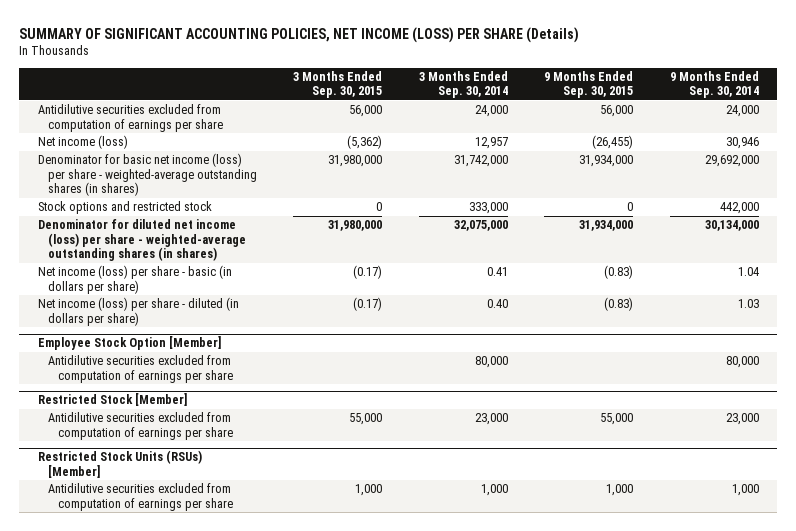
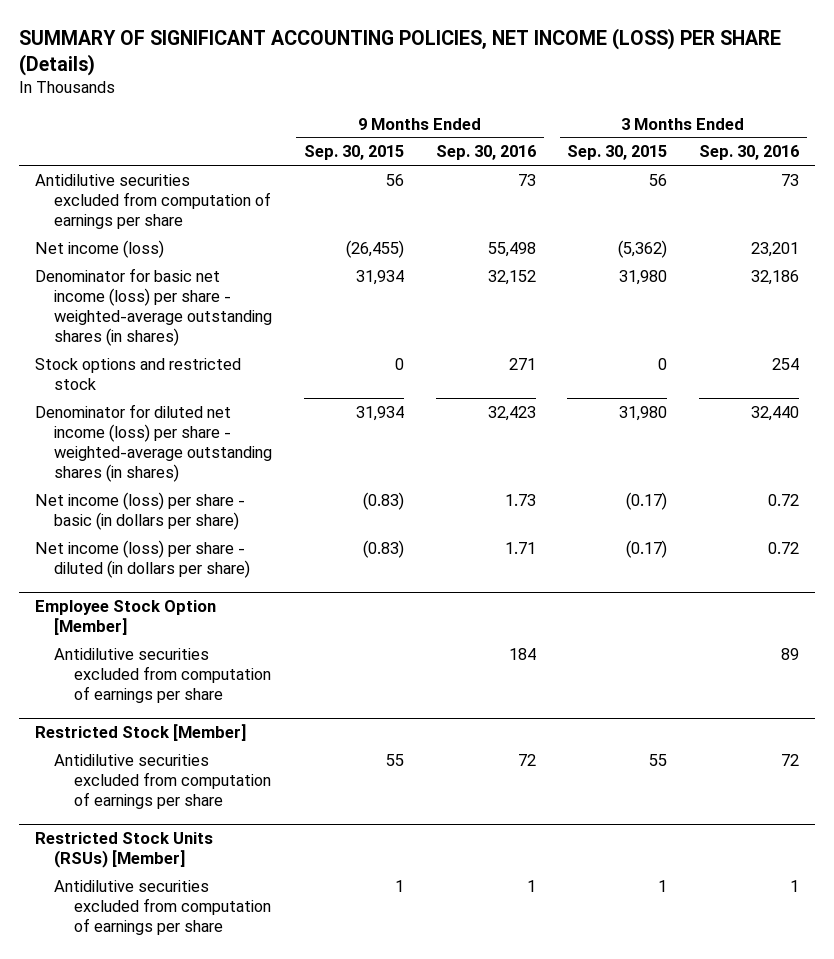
- | 3 Months Ended Sep. 30, 2015 | 3 Months Ended Sep. 30, 2014 | 9 Months Ended Sep. 30, 2015 | 9 Months Ended Sep. 30, 2014
+ | 9 Months Ended Sep. 30, 2015 | 9 Months Ended Sep. 30, 2016 | 3 Months Ended Sep. 30, 2015 | 3 Months Ended Sep. 30, 2016
- Antidilutive securities excluded from computation of earnings per share | 56,000 | 24,000 | 56,000 | 24,000
+ Antidilutive securities excluded from computation of earnings per share | 56 | 73 | 56 | 73
- Denominator for basic net income (loss) per share - weighted-average outstanding shares (in shares) | 31,980,000 | 31,742,000 | 31,934,000 | 29,692,000
+ Denominator for basic net income (loss) per share - weighted-average outstanding shares (in shares) | 31,934 | 32,152 | 31,980 | 32,186
- Denominator for diluted net income (loss) per share - weighted-average outstanding shares (in shares) | 31,980,000 | 32,075,000 | 31,934,000 | 30,134,000
+ Denominator for diluted net income (loss) per share - weighted-average outstanding shares (in shares) | 31,934 | 32,423 | 31,980 | 32,440
@ Restricted Stock [Member]
- Antidilutive securities excluded from computation of earnings per share | 55,000 | 23,000 | 55,000 | 23,000
+ Antidilutive securities excluded from computation of earnings per share | 55 | 72 | 55 | 72
@ Restricted Stock Units (RSUs) [Member]
- Antidilutive securities excluded from computation of earnings per share | 1,000 | 1,000 | 1,000 | 1,000
+ Antidilutive securities excluded from computation of earnings per share | 1 | 1 | 1 | 1

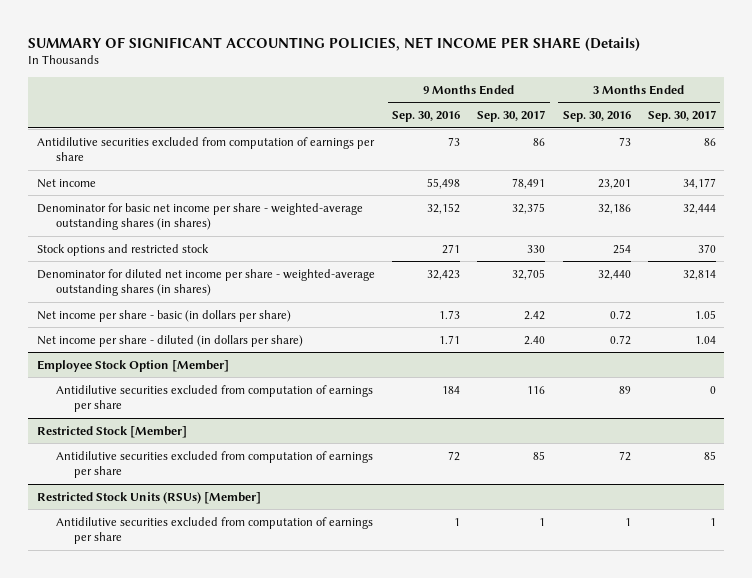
- SUMMARY OF SIGNIFICANT ACCOUNTING POLICIES, NET INCOME (LOSS) PER SHARE (Details)
+ SUMMARY OF SIGNIFICANT ACCOUNTING POLICIES, NET INCOME PER SHARE (Details)
- | 9 Months Ended Sep. 30, 2015 | 9 Months Ended Sep. 30, 2016 | 3 Months Ended Sep. 30, 2015 | 3 Months Ended Sep. 30, 2016
+ | 9 Months Ended Sep. 30, 2016 | 9 Months Ended Sep. 30, 2017 | 3 Months Ended Sep. 30, 2016 | 3 Months Ended Sep. 30, 2017
- Net income (loss) | (26,455) | 55,498 | (5,362) | 23,201
- Denominator for basic net income (loss) per share - weighted-average outstanding shares (in shares) | 31,934 | 32,152 | 31,980 | 32,186
+ Net income | 55,498 | 78,491 | 23,201 | 34,177
+ Denominator for basic net income per share - weighted-average outstanding shares (in shares) | 32,152 | 32,375 | 32,186 | 32,444
- Denominator for diluted net income (loss) per share - weighted-average outstanding shares (in shares) | 31,934 | 32,423 | 31,980 | 32,440
- Net income (loss) per share - basic (in dollars per share) | (0.83) | 1.73 | (0.17) | 0.72
- Net income (loss) per share - diluted (in dollars per share) | (0.83) | 1.71 | (0.17) | 0.72
+ Denominator for diluted net income per share - weighted-average outstanding shares (in shares) | 32,423 | 32,705 | 32,440 | 32,814
+ Net income per share - basic (in dollars per share) | 1.73 | 2.42 | 0.72 | 1.05
+ Net income per share - diluted (in dollars per share) | 1.71 | 2.40 | 0.72 | 1.04

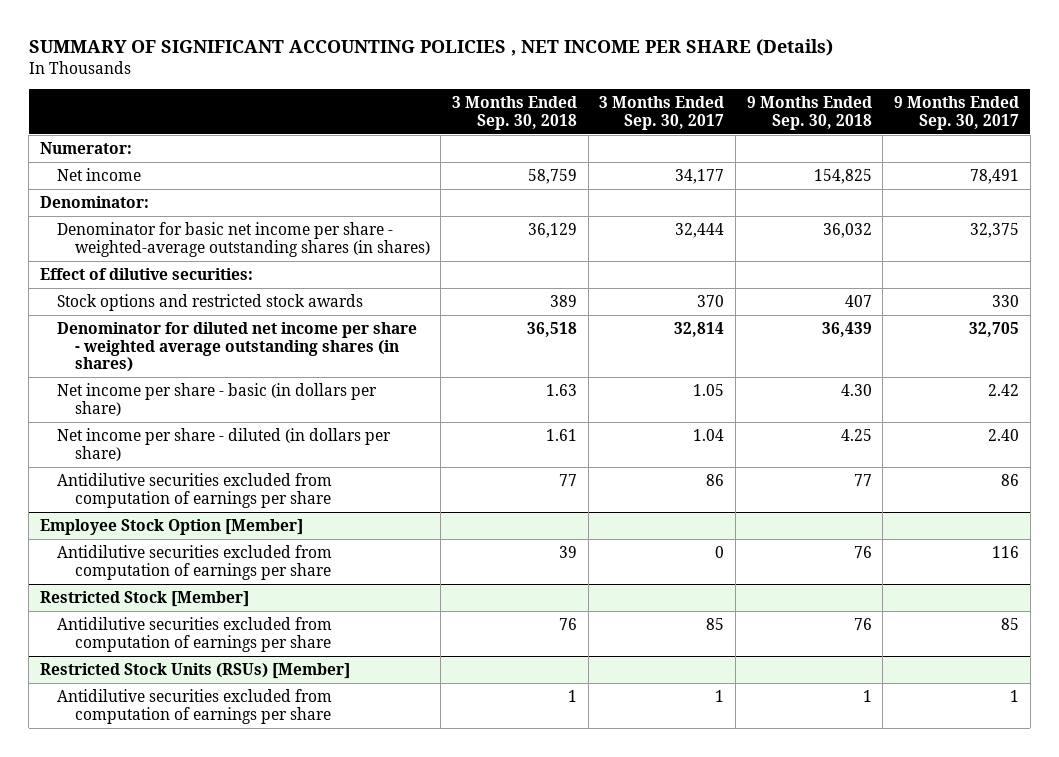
- SUMMARY OF SIGNIFICANT ACCOUNTING POLICIES, NET INCOME PER SHARE (Details)
+ SUMMARY OF SIGNIFICANT ACCOUNTING POLICIES , NET INCOME PER SHARE (Details)
- | 9 Months Ended Sep. 30, 2016 | 9 Months Ended Sep. 30, 2017 | 3 Months Ended Sep. 30, 2016 | 3 Months Ended Sep. 30, 2017
+ | 3 Months Ended Sep. 30, 2018 | 3 Months Ended Sep. 30, 2017 | 9 Months Ended Sep. 30, 2018 | 9 Months Ended Sep. 30, 2017
+ Numerator:
+ Denominator:
- Stock options and restricted stock | 271 | 330 | 254 | 370
- Denominator for diluted net income per share - weighted-average outstanding shares (in shares) | 32,423 | 32,705 | 32,440 | 32,814
+ Effect of dilutive securities:
+ Stock options and restricted stock awards | 389 | 370 | 407 | 330
+ Denominator for diluted net income per share - weighted average outstanding shares (in shares) | 36,518 | 32,814 | 36,439 | 32,705
moved down: Antidilutive securities excluded from computation of earnings per share | 77 | 86 | 77 | 86

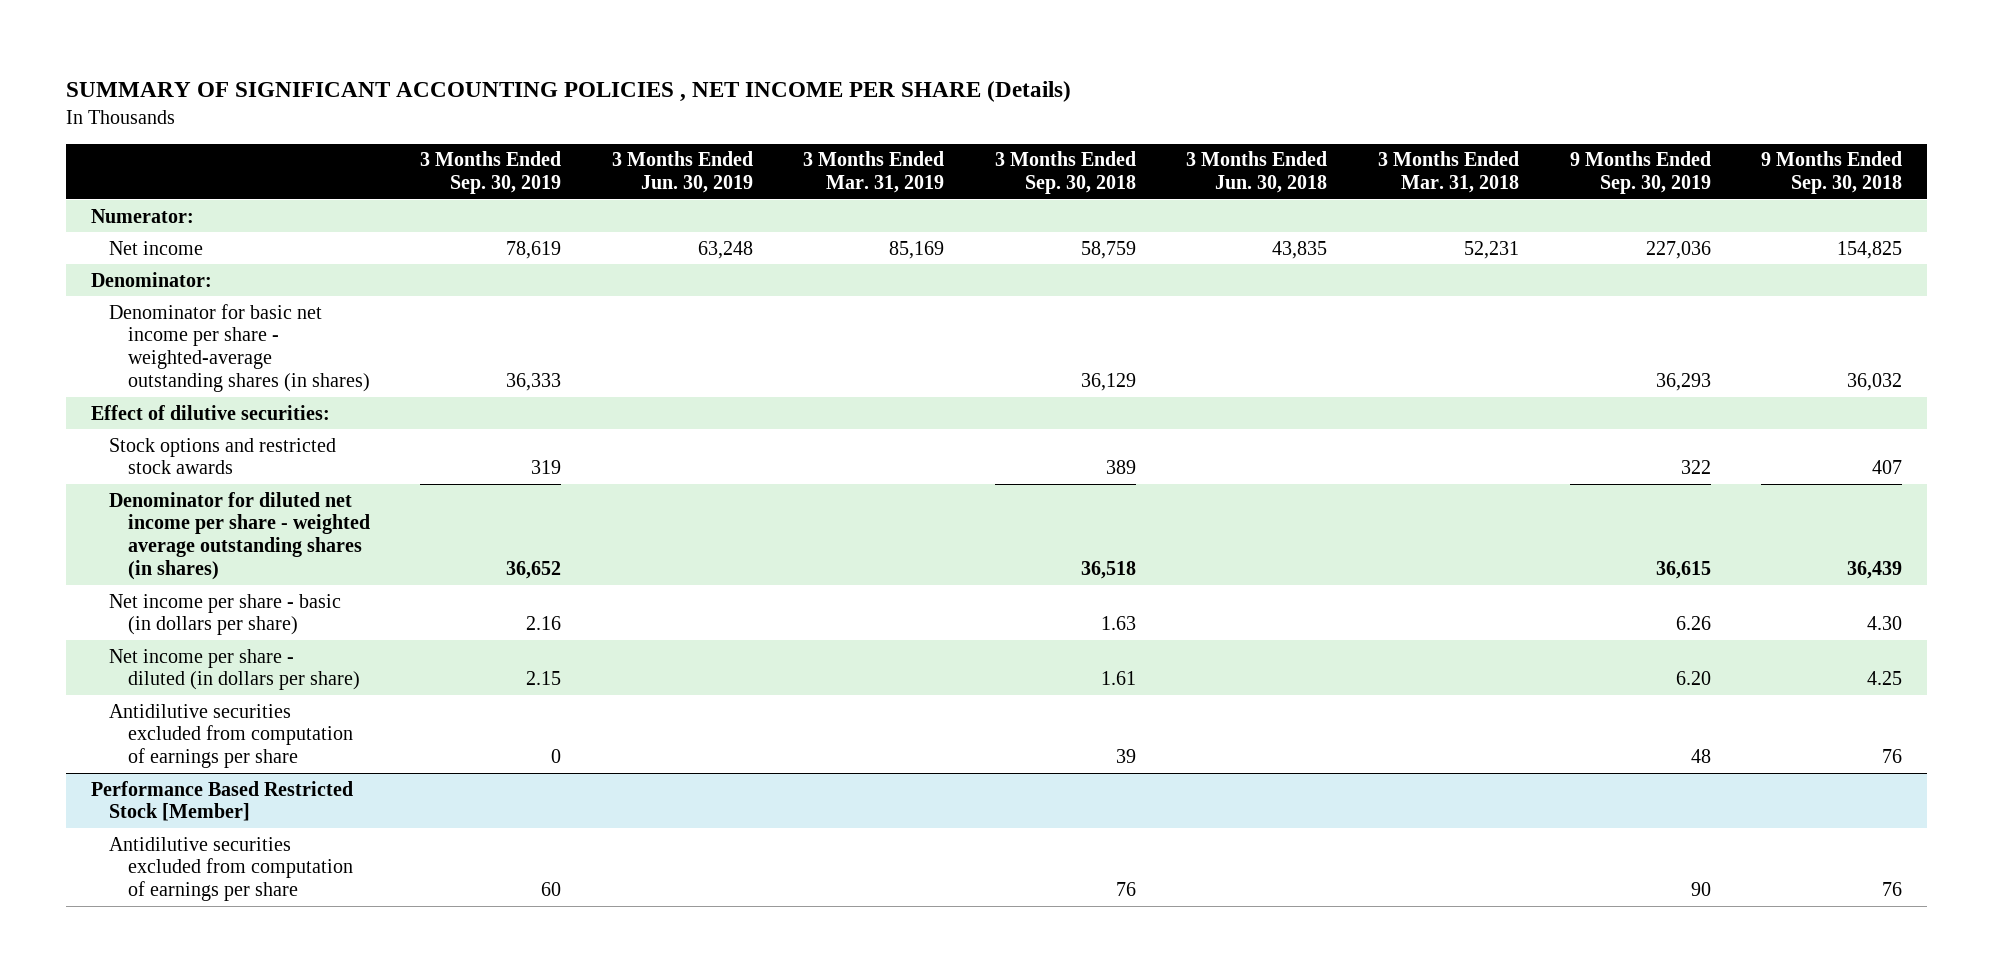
- | 3 Months Ended Sep. 30, 2018 | 3 Months Ended Sep. 30, 2017 | 9 Months Ended Sep. 30, 2018 | 9 Months Ended Sep. 30, 2017
+ | 3 Months Ended Sep. 30, 2019 | 3 Months Ended Jun. 30, 2019 | 3 Months Ended Mar. 31, 2019 | 3 Months Ended Sep. 30, 2018 | 3 Months Ended Jun. 30, 2018 | 3 Months Ended Mar. 31, 2018 | 9 Months Ended Sep. 30, 2019 | 9 Months Ended Sep. 30, 2018
- Antidilutive securities excluded from computation of earnings per share | 77 | 86 | 77 | 86
- Employee Stock Option [Member]
- Restricted Stock [Member]
+ Performance Based Restricted Stock [Member]
- Restricted Stock Units (RSUs) [Member]
- Antidilutive securities excluded from computation of earnings per share | 1 | 1 | 1 | 1

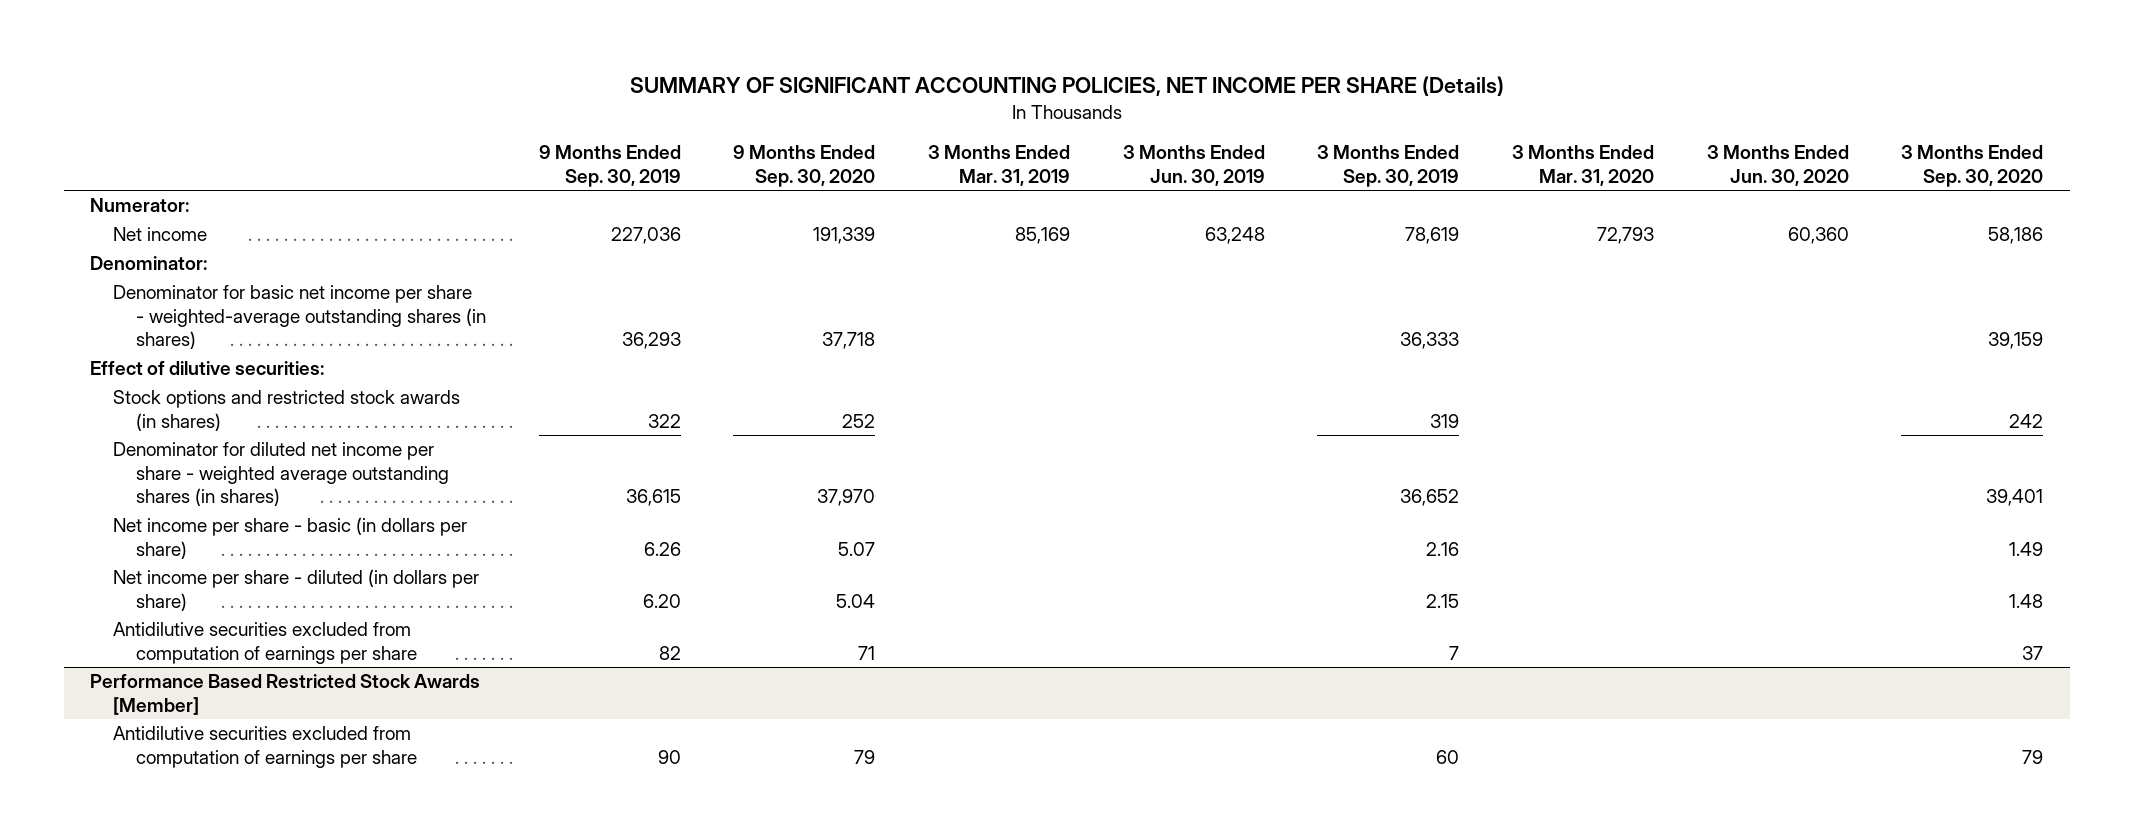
- SUMMARY OF SIGNIFICANT ACCOUNTING POLICIES , NET INCOME PER SHARE (Details)
+ SUMMARY OF SIGNIFICANT ACCOUNTING POLICIES, NET INCOME PER SHARE (Details)
- | 3 Months Ended Sep. 30, 2019 | 3 Months Ended Jun. 30, 2019 | 3 Months Ended Mar. 31, 2019 | 3 Months Ended Sep. 30, 2018 | 3 Months Ended Jun. 30, 2018 | 3 Months Ended Mar. 31, 2018 | 9 Months Ended Sep. 30, 2019 | 9 Months Ended Sep. 30, 2018
+ | 9 Months Ended Sep. 30, 2019 | 9 Months Ended Sep. 30, 2020 | 3 Months Ended Mar. 31, 2019 | 3 Months Ended Jun. 30, 2019 | 3 Months Ended Sep. 30, 2019 | 3 Months Ended Mar. 31, 2020 | 3 Months Ended Jun. 30, 2020 | 3 Months Ended Sep. 30, 2020
- Stock options and restricted stock awards | 319 | | | 389 | | | 322 | 407
+ Stock options and restricted stock awards (in shares) | 322 | 252 | | | 319 | | | 242
- Antidilutive securities excluded from computation of earnings per share | 0 | | | 39 | | | 48 | 76
- Performance Based Restricted Stock [Member]
+ Antidilutive securities excluded from computation of earnings per share | 82 | 71 | | | 7 | | | 37
+ Performance Based Restricted Stock Awards [Member]

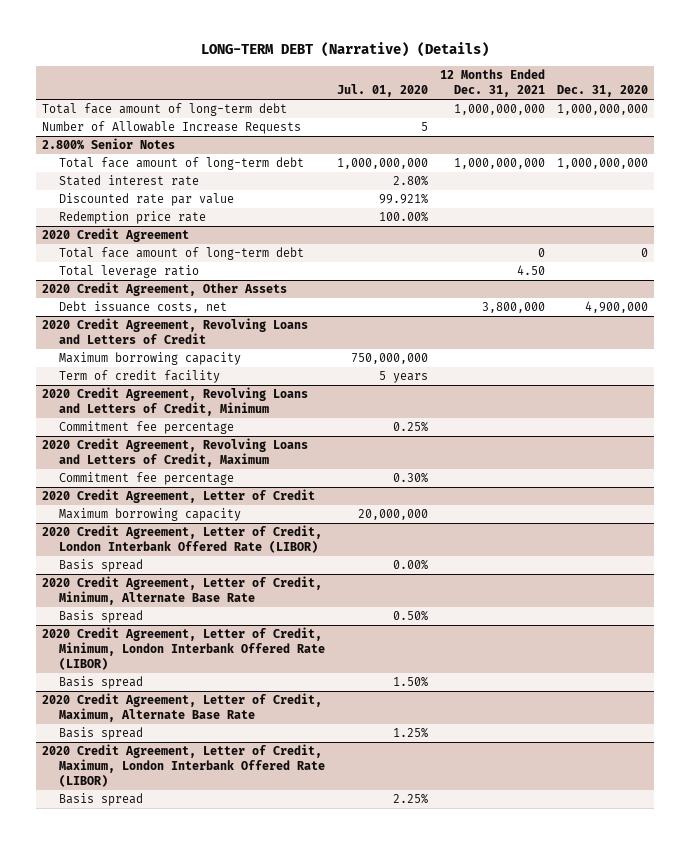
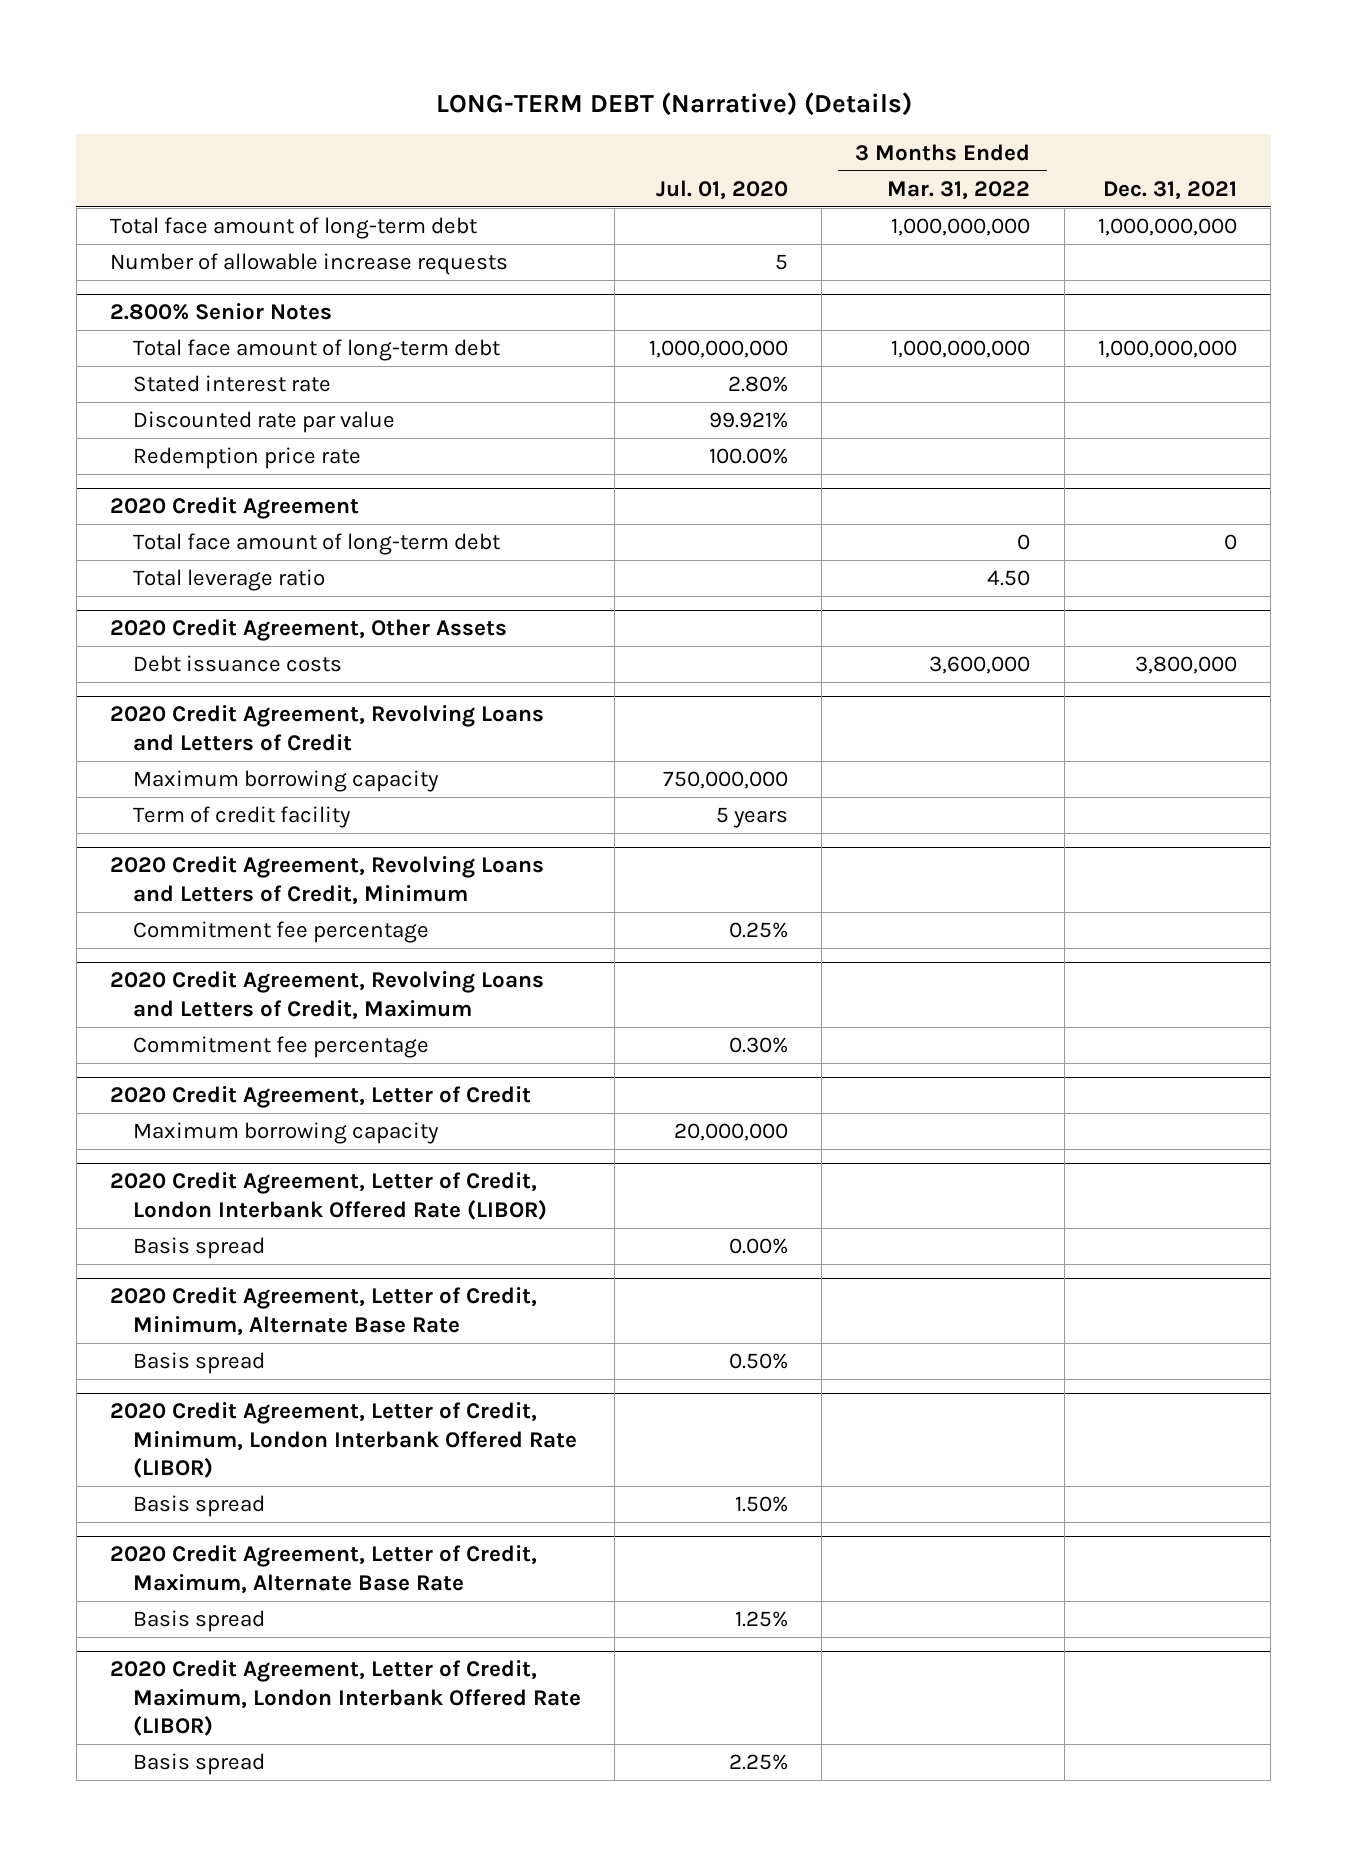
- | Jul. 01, 2020 | 12 Months Ended Dec. 31, 2021 | Dec. 31, 2020
+ | Jul. 01, 2020 | 3 Months Ended Mar. 31, 2022 | Dec. 31, 2021
- Number of Allowable Increase Requests | 5 | |
+ Number of allowable increase requests | 5 | |
@ 2020 Credit Agreement, Other Assets
- Debt issuance costs, net | | 3,800,000 | 4,900,000
+ Debt issuance costs | | 3,600,000 | 3,800,000

